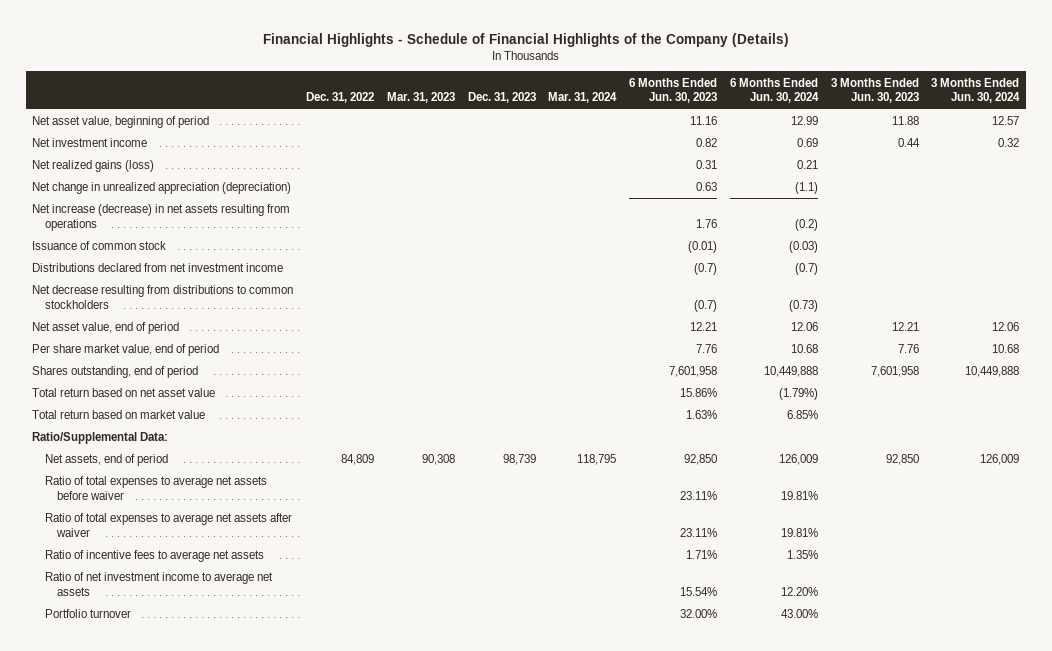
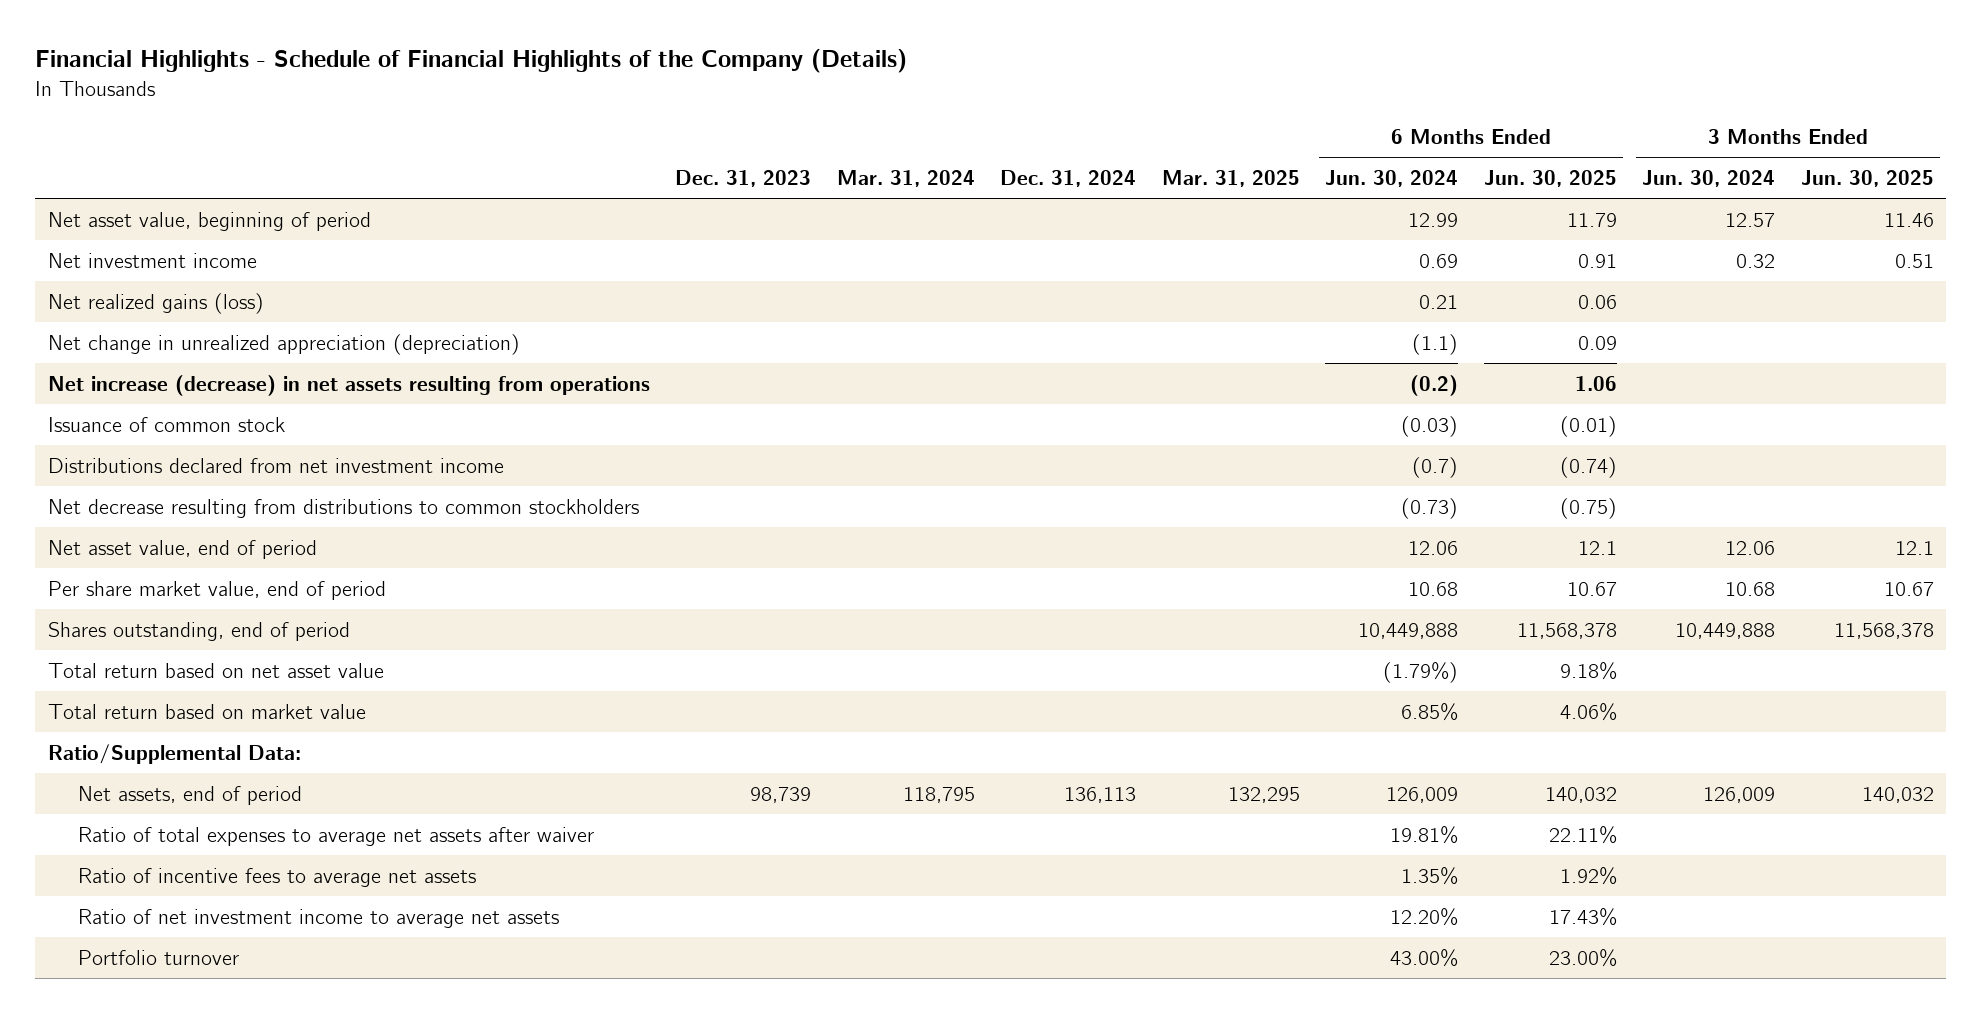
- | Dec. 31, 2022 | Mar. 31, 2023 | Dec. 31, 2023 | Mar. 31, 2024 | 6 Months Ended Jun. 30, 2023 | 6 Months Ended Jun. 30, 2024 | 3 Months Ended Jun. 30, 2023 | 3 Months Ended Jun. 30, 2024
+ | Dec. 31, 2023 | Mar. 31, 2024 | Dec. 31, 2024 | Mar. 31, 2025 | 6 Months Ended Jun. 30, 2024 | 6 Months Ended Jun. 30, 2025 | 3 Months Ended Jun. 30, 2024 | 3 Months Ended Jun. 30, 2025
- Ratio of total expenses to average net assets before waiver | | | | | 23.11% | 19.81% | |

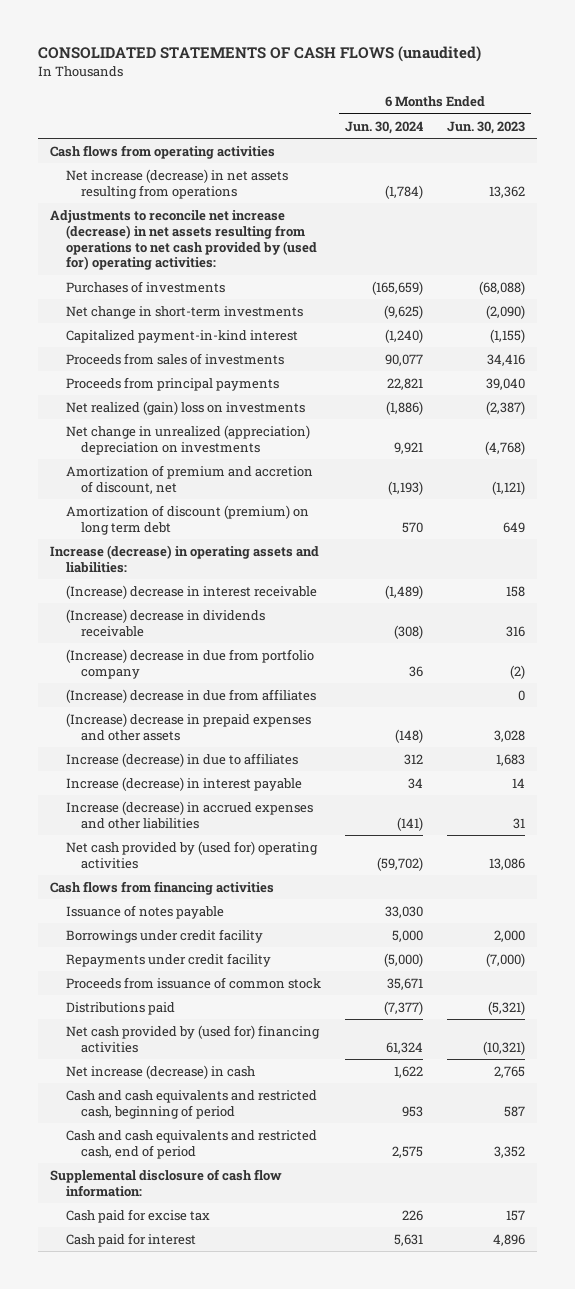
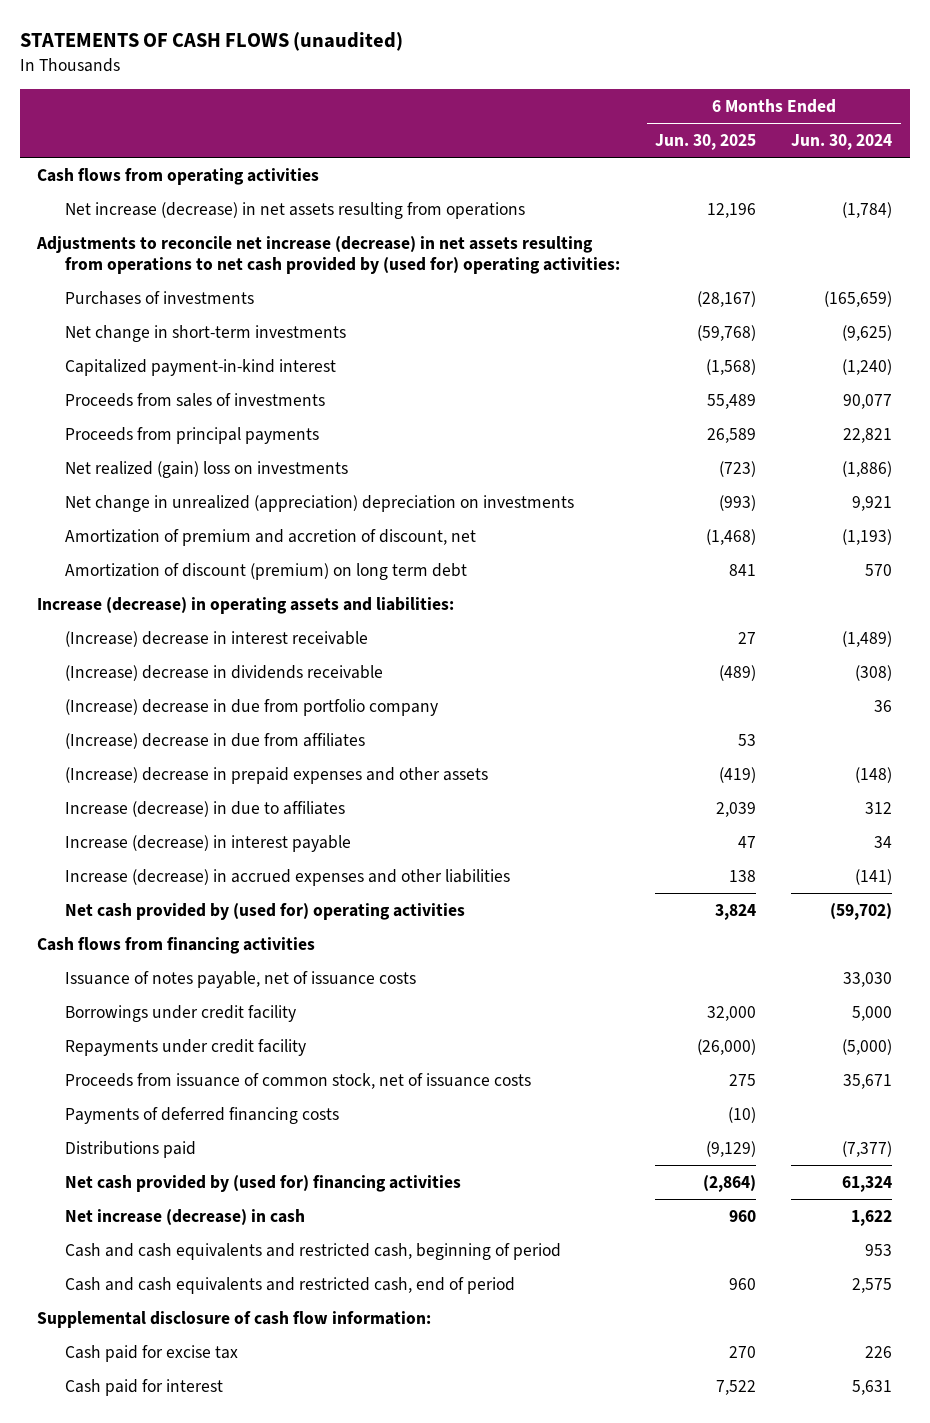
- CONSOLIDATED STATEMENTS OF CASH FLOWS (unaudited)
+ STATEMENTS OF CASH FLOWS (unaudited)
- | 6 Months Ended Jun. 30, 2024 | 6 Months Ended Jun. 30, 2023
+ | 6 Months Ended Jun. 30, 2025 | 6 Months Ended Jun. 30, 2024
- Issuance of notes payable | 33,030 |
+ Issuance of notes payable, net of issuance costs | | 33,030
- Proceeds from issuance of common stock | 35,671 |
+ Proceeds from issuance of common stock, net of issuance costs | 275 | 35,671
+ Payments of deferred financing costs | (10) |

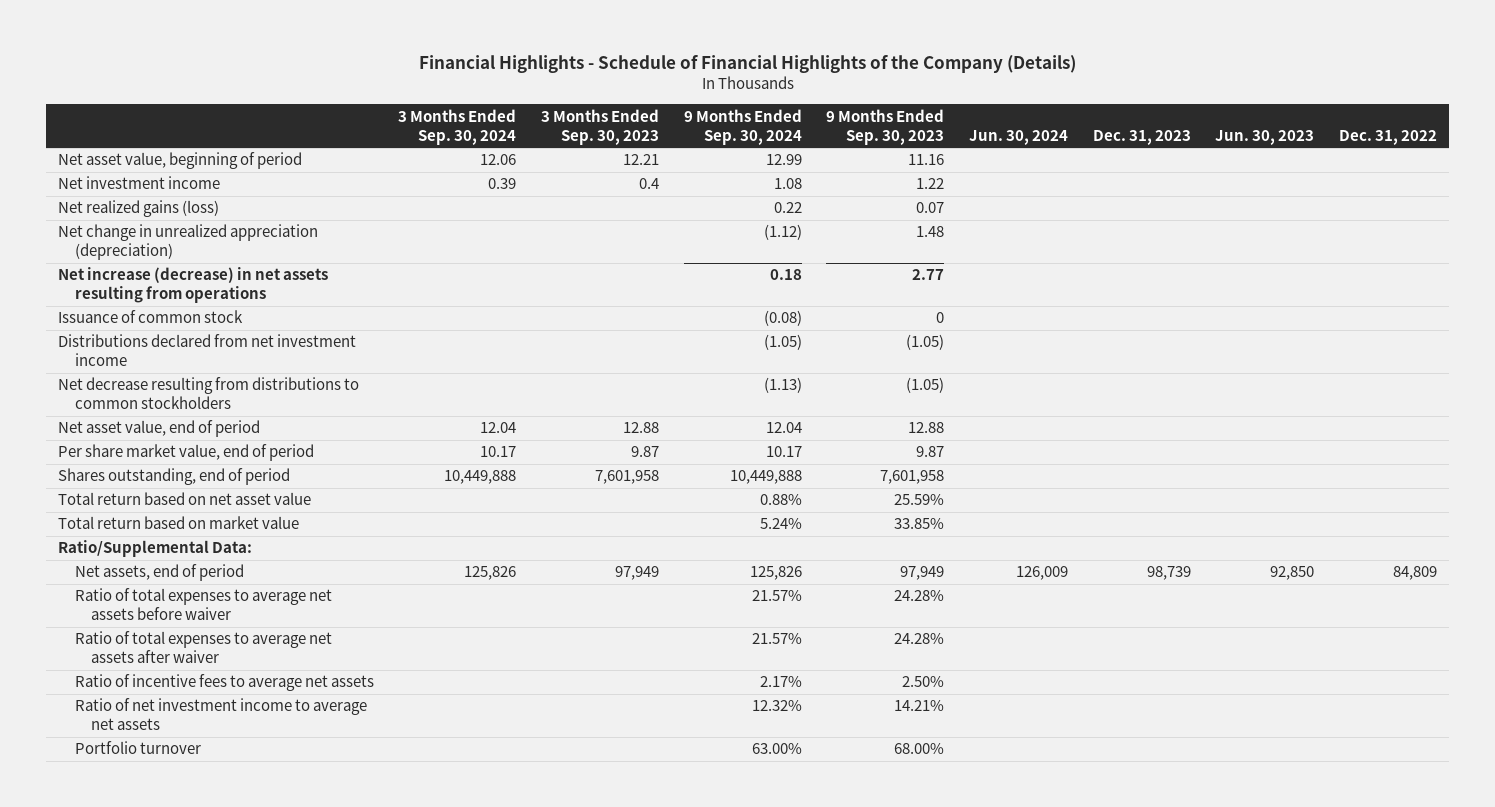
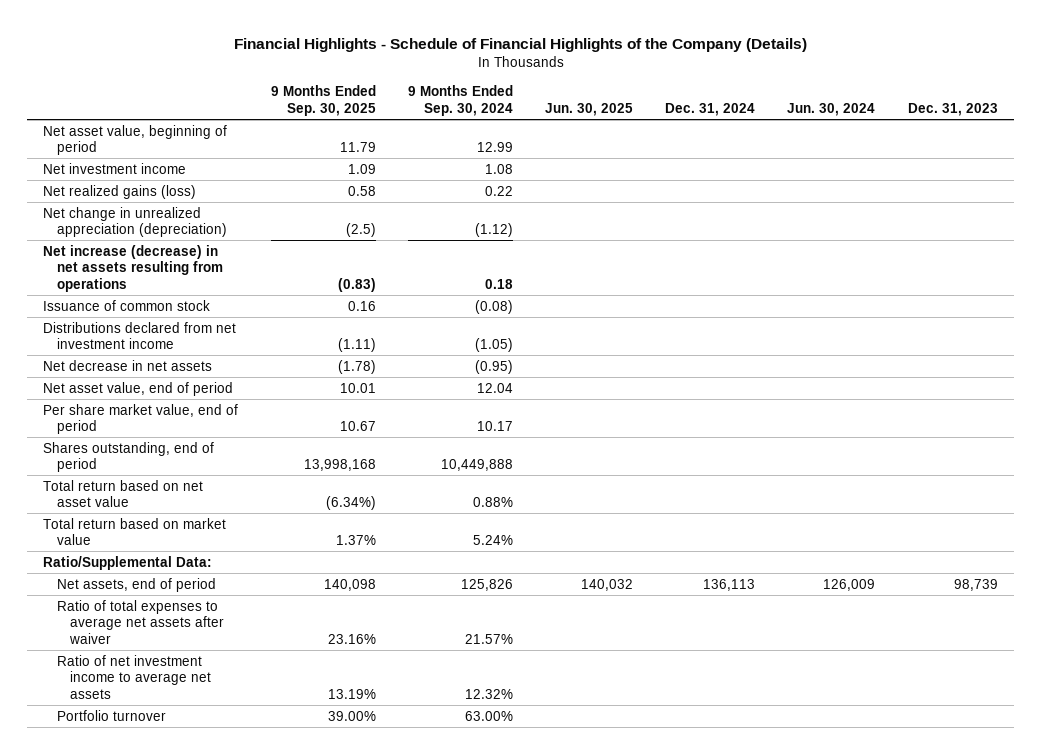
- | 3 Months Ended Sep. 30, 2024 | 3 Months Ended Sep. 30, 2023 | 9 Months Ended Sep. 30, 2024 | 9 Months Ended Sep. 30, 2023 | Jun. 30, 2024 | Dec. 31, 2023 | Jun. 30, 2023 | Dec. 31, 2022
+ | 9 Months Ended Sep. 30, 2025 | 9 Months Ended Sep. 30, 2024 | Jun. 30, 2025 | Dec. 31, 2024 | Jun. 30, 2024 | Dec. 31, 2023
- Net decrease resulting from distributions to common stockholders | | | (1.13) | (1.05) | | | |
+ Net decrease in net assets | (1.78) | (0.95) | | | |
- Ratio of total expenses to average net assets before waiver | | | 21.57% | 24.28% | | | |
- Ratio of incentive fees to average net assets | | | 2.17% | 2.50% | | | |

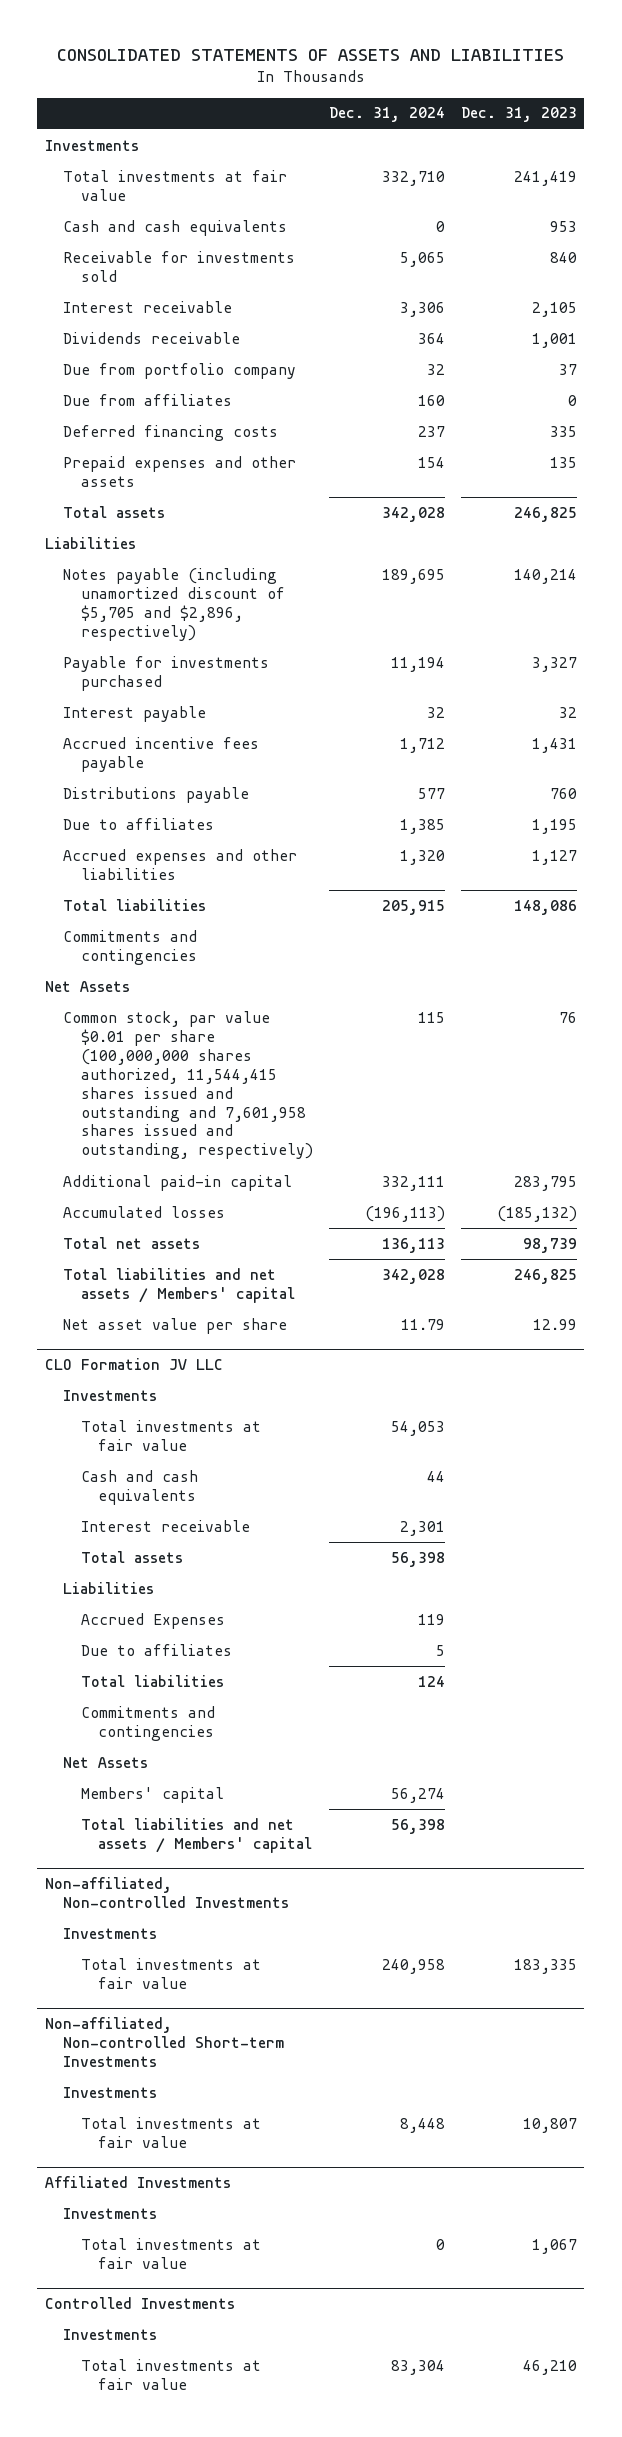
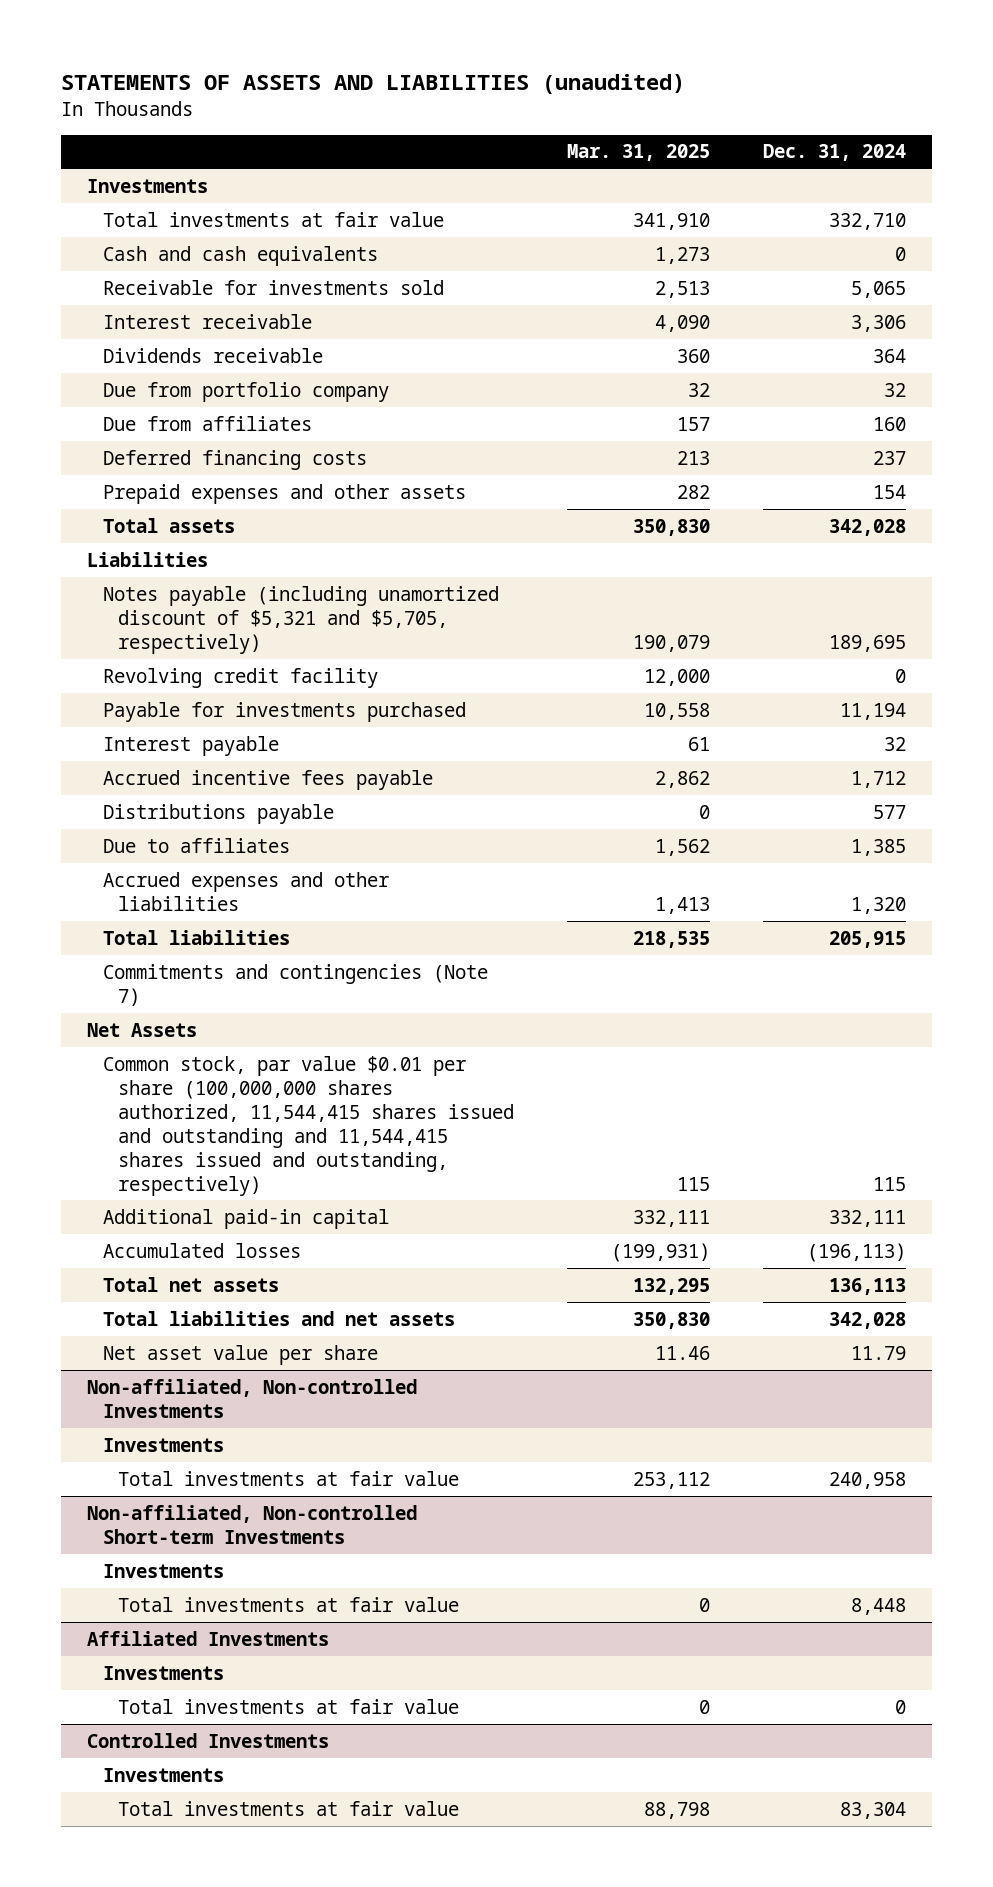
- CONSOLIDATED STATEMENTS OF ASSETS AND LIABILITIES
+ STATEMENTS OF ASSETS AND LIABILITIES (unaudited)
- | Dec. 31, 2024 | Dec. 31, 2023
+ | Mar. 31, 2025 | Dec. 31, 2024
- Notes payable (including unamortized discount of $5,705 and $2,896, respectively) | 189,695 | 140,214
+ Notes payable (including unamortized discount of $5,321 and $5,705, respectively) | 190,079 | 189,695
+ Revolving credit facility | 12,000 | 0
- Commitments and contingencies
+ Commitments and contingencies (Note 7)
- Common stock, par value $0.01 per share (100,000,000 shares authorized, 11,544,415 shares issued and outstanding and 7,601,958 shares issued and outstanding, respectively) | 115 | 76
+ Common stock, par value $0.01 per share (100,000,000 shares authorized, 11,544,415 shares issued and outstanding and 11,544,415 shares issued and outstanding, respectively) | 115 | 115
- Total liabilities and net assets / Members' capital | 342,028 | 246,825
+ Total liabilities and net assets | 350,830 | 342,028
- CLO Formation JV LLC
- Investments
- Total investments at fair value | 54,053 |
- Cash and cash equivalents | 44 |
- Interest receivable | 2,301 |
- Total assets | 56,398 |
- Liabilities
- Accrued Expenses | 119 |
- Due to affiliates | 5 |
- Total liabilities | 124 |
- Commitments and contingencies
- Net Assets
- Members' capital | 56,274 |
- Total liabilities and net assets / Members' capital | 56,398 |

